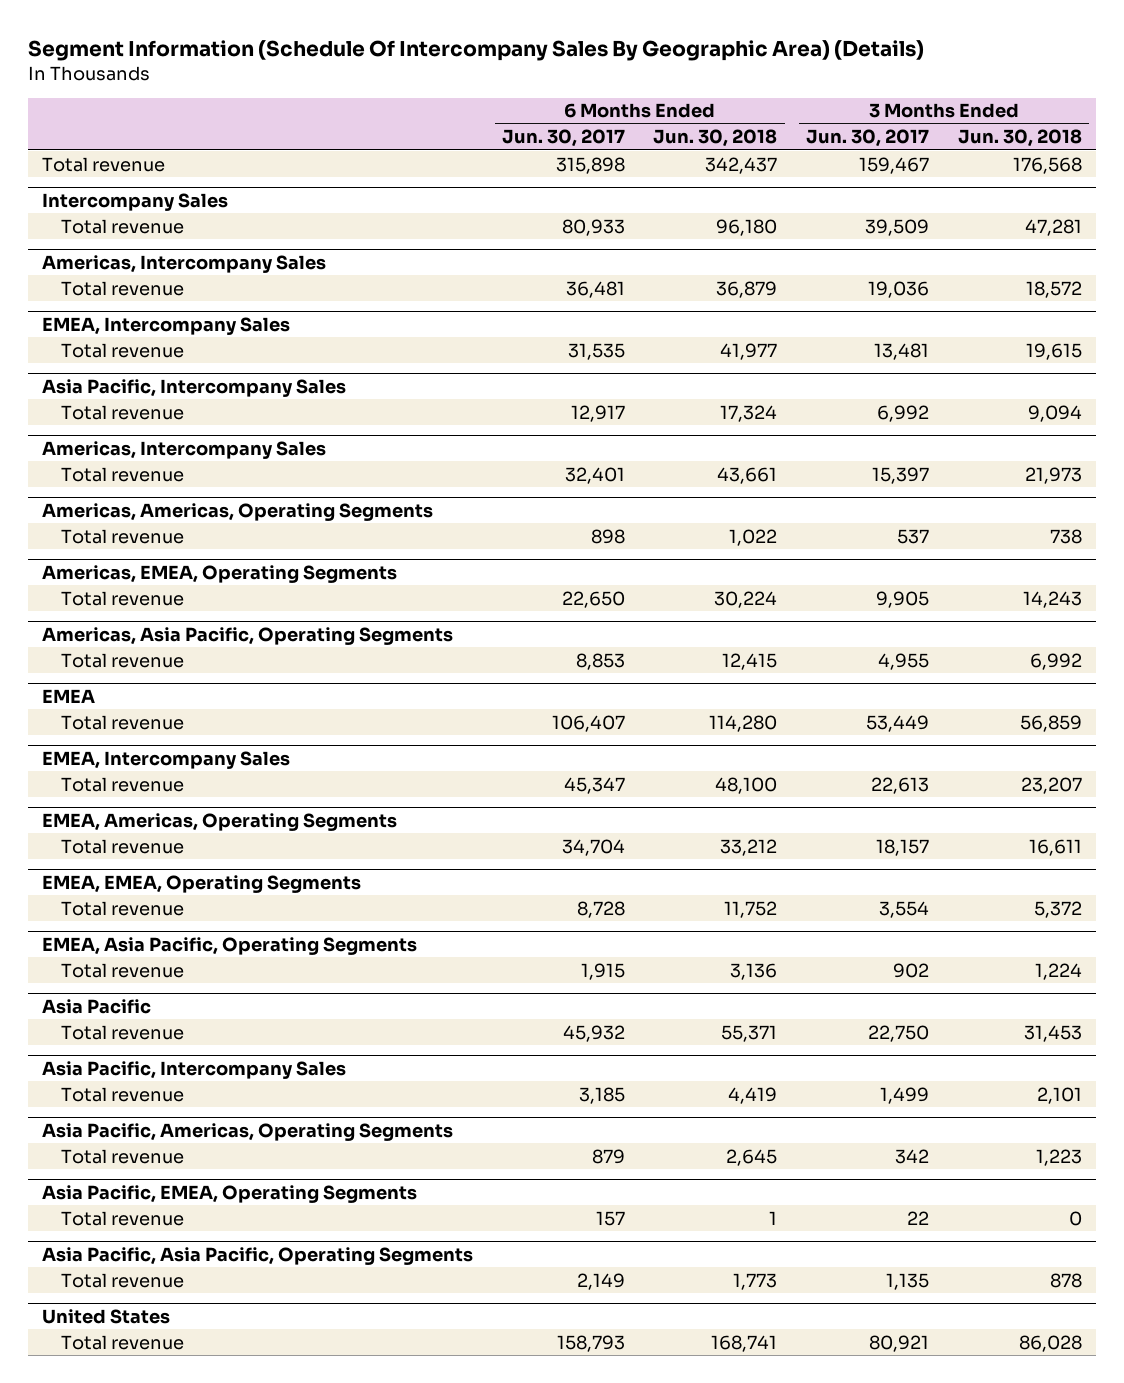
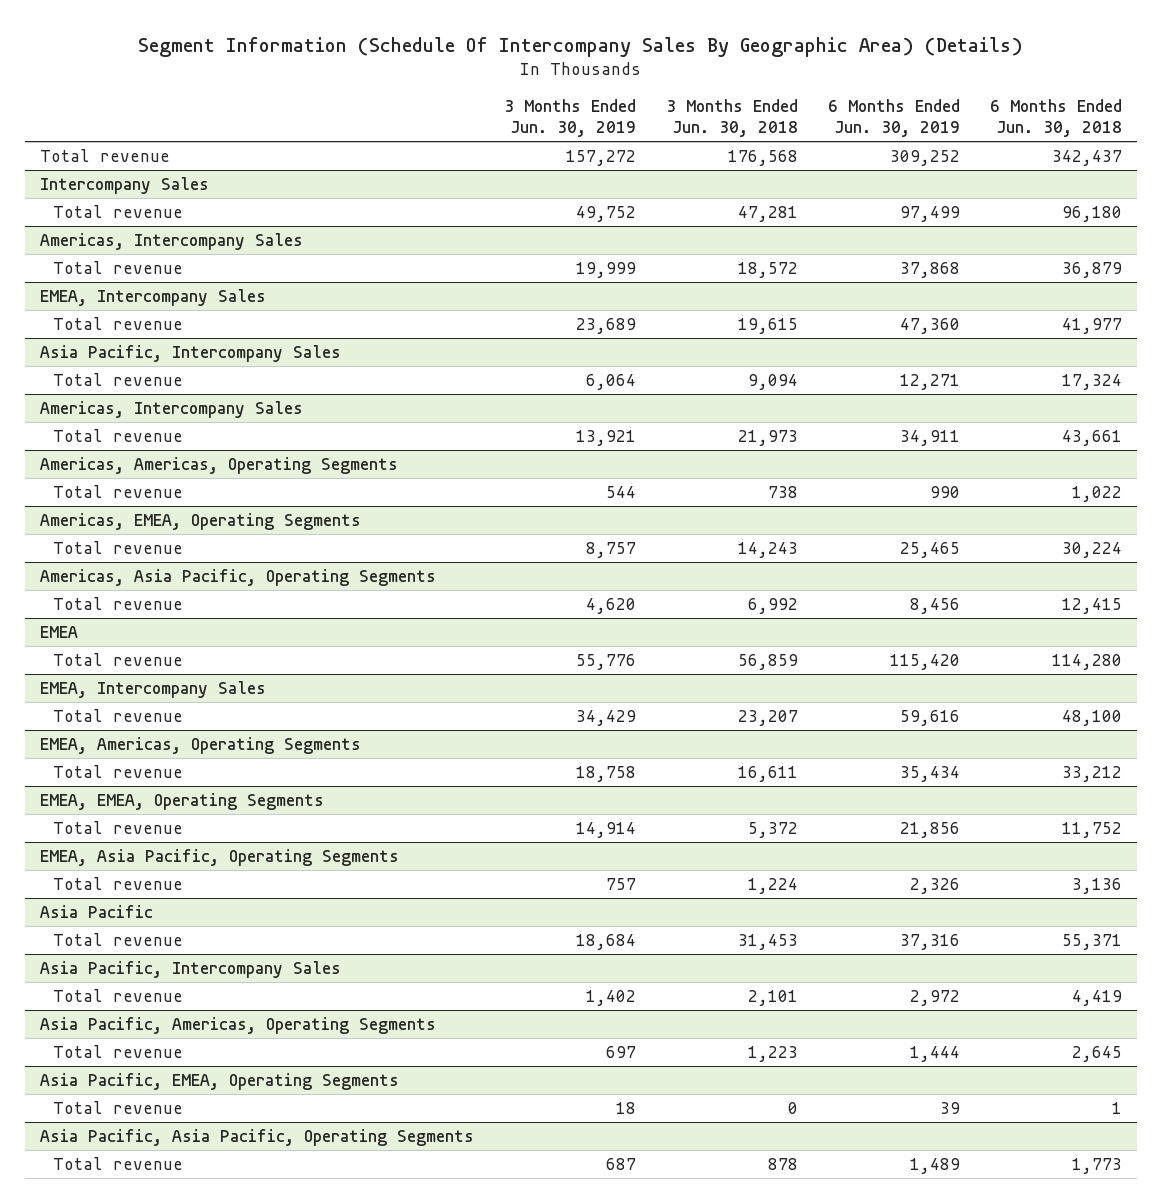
- | 6 Months Ended Jun. 30, 2017 | 6 Months Ended Jun. 30, 2018 | 3 Months Ended Jun. 30, 2017 | 3 Months Ended Jun. 30, 2018
+ | 3 Months Ended Jun. 30, 2019 | 3 Months Ended Jun. 30, 2018 | 6 Months Ended Jun. 30, 2019 | 6 Months Ended Jun. 30, 2018
- United States
- Total revenue | 158,793 | 168,741 | 80,921 | 86,028

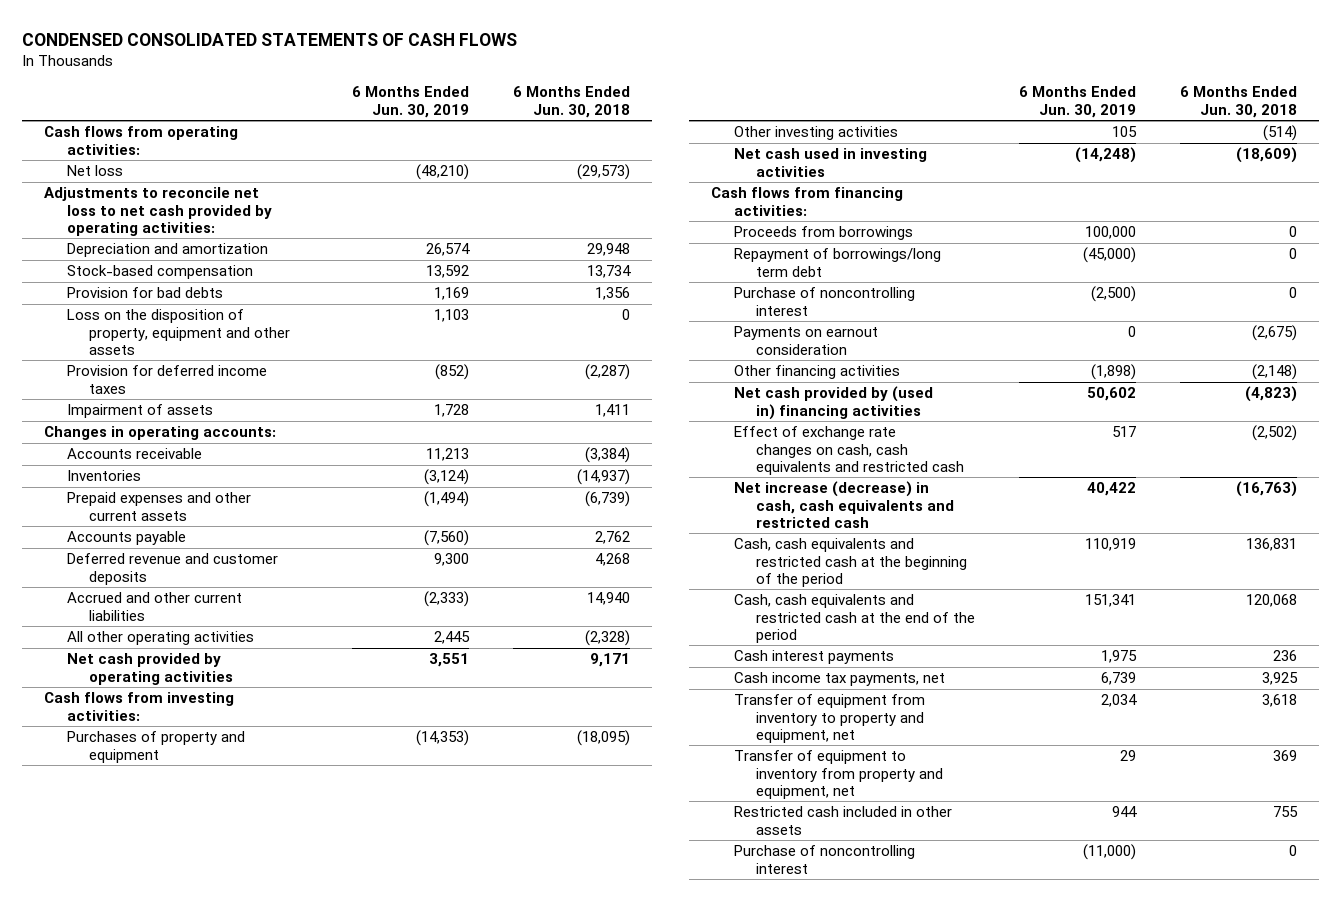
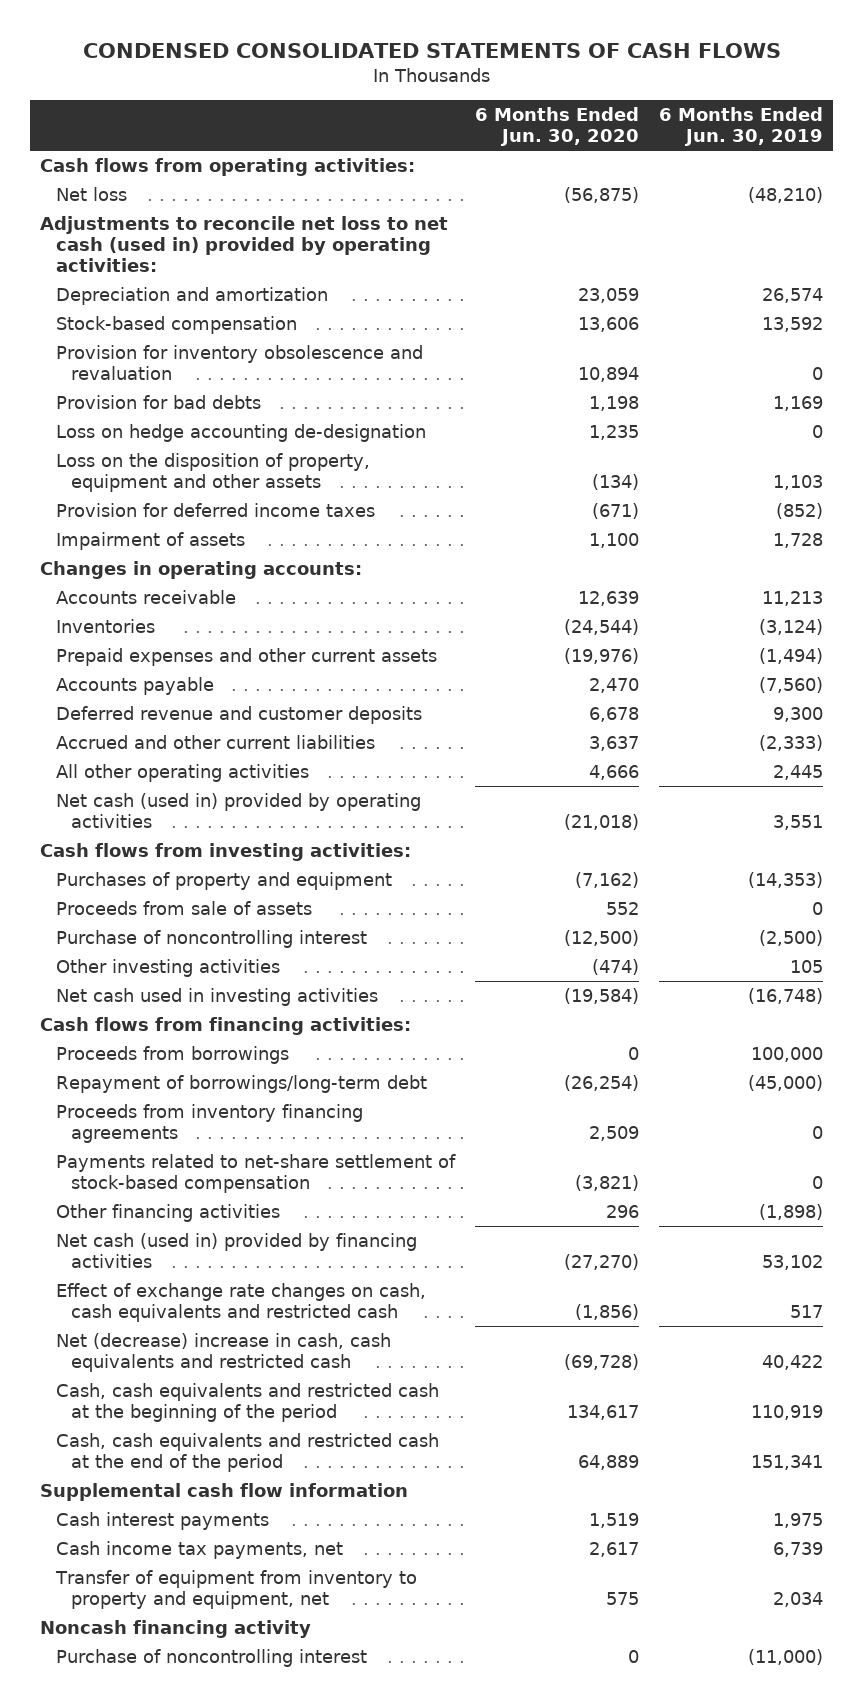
- | 6 Months Ended Jun. 30, 2019 | 6 Months Ended Jun. 30, 2018
+ | 6 Months Ended Jun. 30, 2020 | 6 Months Ended Jun. 30, 2019
- Adjustments to reconcile net loss to net cash provided by operating activities:
+ Adjustments to reconcile net loss to net cash (used in) provided by operating activities:
+ Provision for inventory obsolescence and revaluation | 10,894 | 0
+ Loss on hedge accounting de-designation | 1,235 | 0
- Net cash provided by operating activities | 3,551 | 9,171
+ Net cash (used in) provided by operating activities | (21,018) | 3,551
+ Proceeds from sale of assets | 552 | 0
moved up: Purchase of noncontrolling interest | (12,500) | (2,500)
- Net cash used in investing activities | (14,248) | (18,609)
+ Net cash used in investing activities | (19,584) | (16,748)
- Repayment of borrowings/long term debt | (45,000) | 0
- Payments on earnout consideration | 0 | (2,675)
+ Repayment of borrowings/long-term debt | (26,254) | (45,000)
+ Proceeds from inventory financing agreements | 2,509 | 0
+ Payments related to net-share settlement of stock-based compensation | (3,821) | 0
- Net cash provided by (used in) financing activities | 50,602 | (4,823)
+ Net cash (used in) provided by financing activities | (27,270) | 53,102
- Net increase (decrease) in cash, cash equivalents and restricted cash | 40,422 | (16,763)
+ Net (decrease) increase in cash, cash equivalents and restricted cash | (69,728) | 40,422
+ Supplemental cash flow information
- Transfer of equipment to inventory from property and equipment, net | 29 | 369
- Restricted cash included in other assets | 944 | 755
+ Noncash financing activity

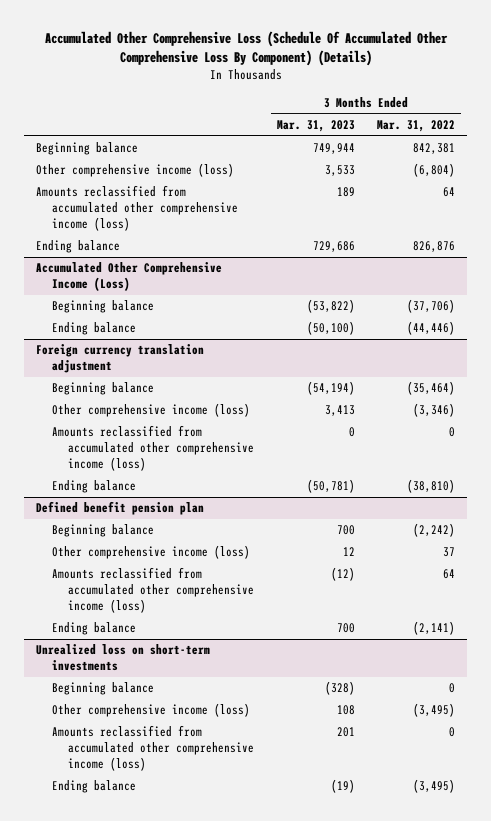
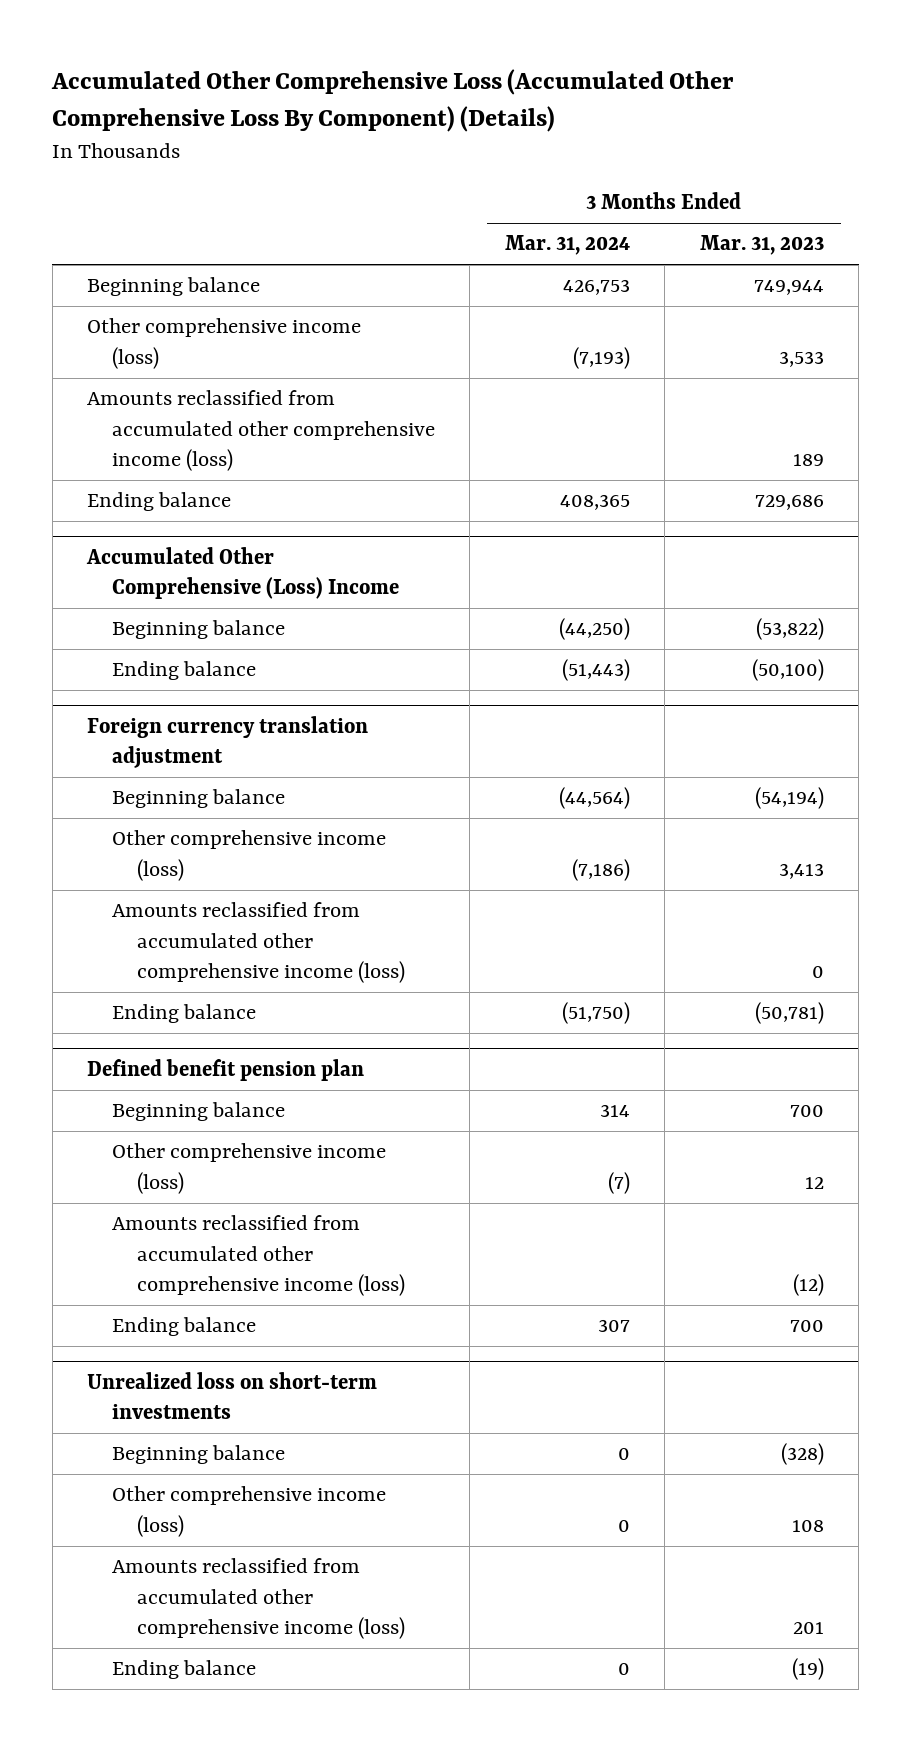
- Accumulated Other Comprehensive Loss (Schedule Of Accumulated Other Comprehensive Loss By Component) (Details)
+ Accumulated Other Comprehensive Loss (Accumulated Other Comprehensive Loss By Component) (Details)
- | 3 Months Ended Mar. 31, 2023 | 3 Months Ended Mar. 31, 2022
+ | 3 Months Ended Mar. 31, 2024 | 3 Months Ended Mar. 31, 2023
- Accumulated Other Comprehensive Income (Loss)
+ Accumulated Other Comprehensive (Loss) Income

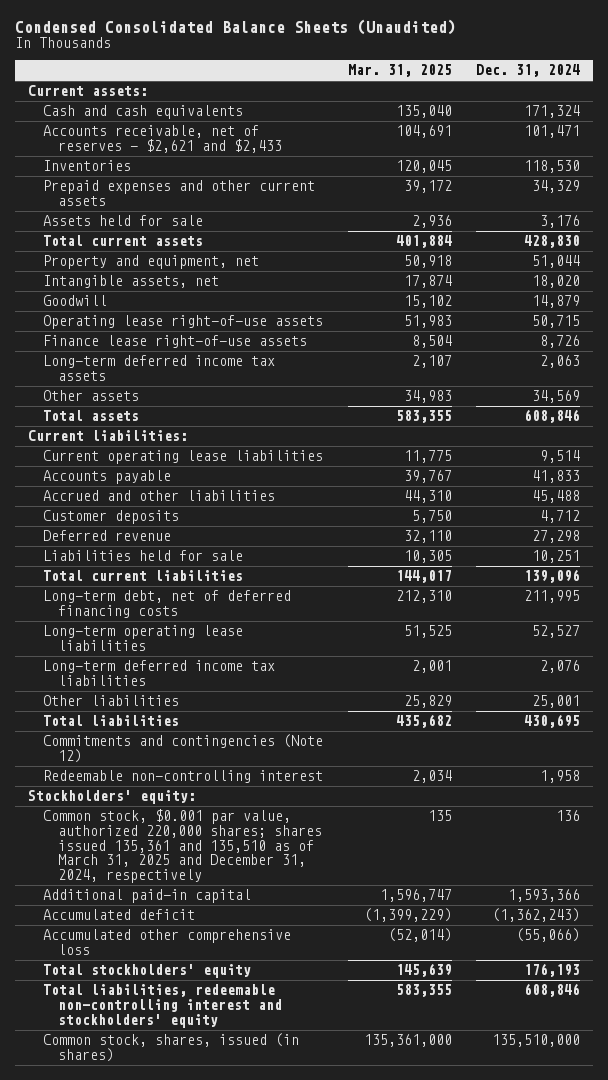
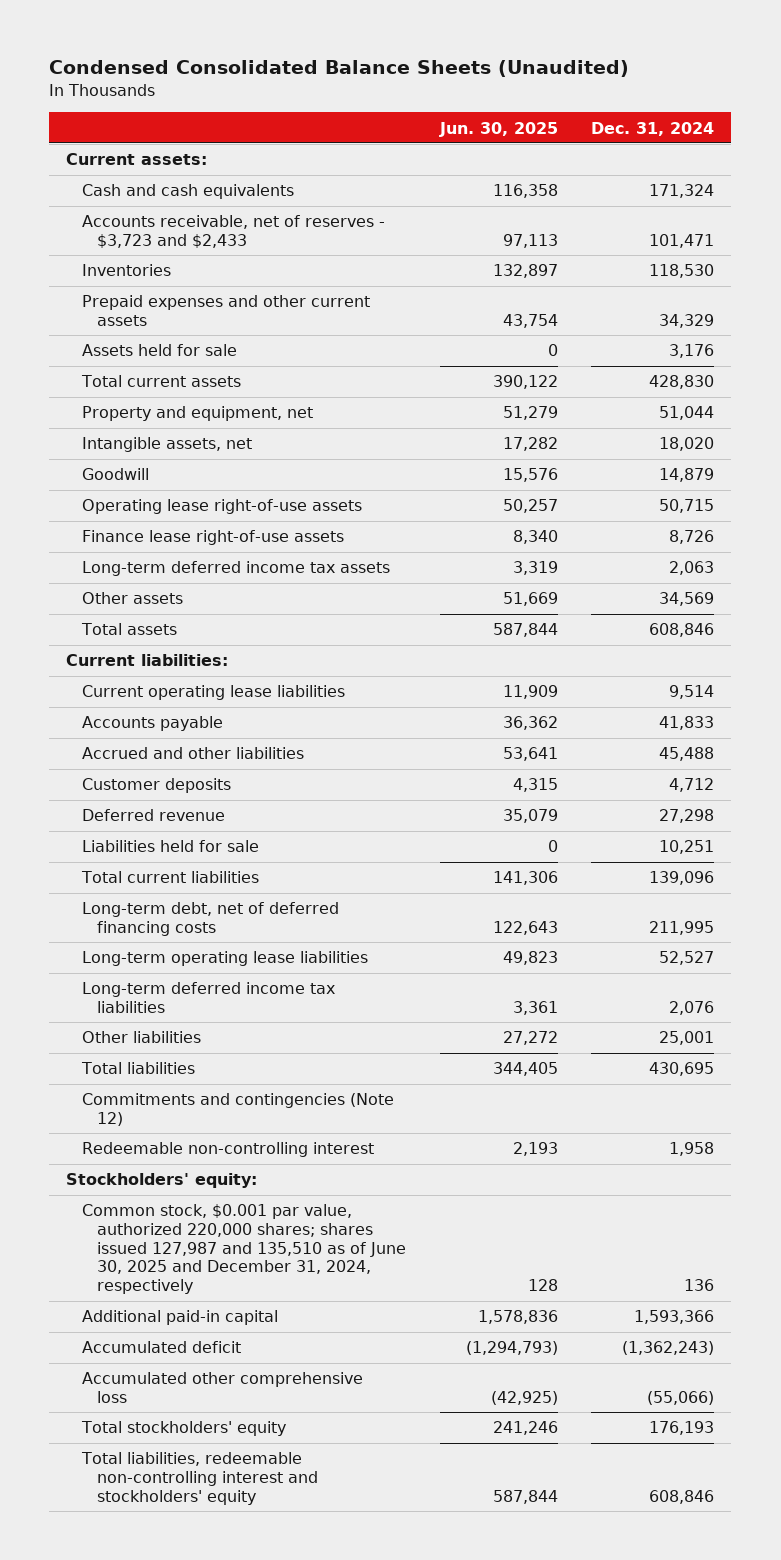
- | Mar. 31, 2025 | Dec. 31, 2024
+ | Jun. 30, 2025 | Dec. 31, 2024
- Accounts receivable, net of reserves - $2,621 and $2,433 | 104,691 | 101,471
+ Accounts receivable, net of reserves - $3,723 and $2,433 | 97,113 | 101,471
- Common stock, $0.001 par value, authorized 220,000 shares; shares issued 135,361 and 135,510 as of March 31, 2025 and December 31, 2024, respectively | 135 | 136
+ Common stock, $0.001 par value, authorized 220,000 shares; shares issued 127,987 and 135,510 as of June 30, 2025 and December 31, 2024, respectively | 128 | 136
- Common stock, shares, issued (in shares) | 135,361,000 | 135,510,000

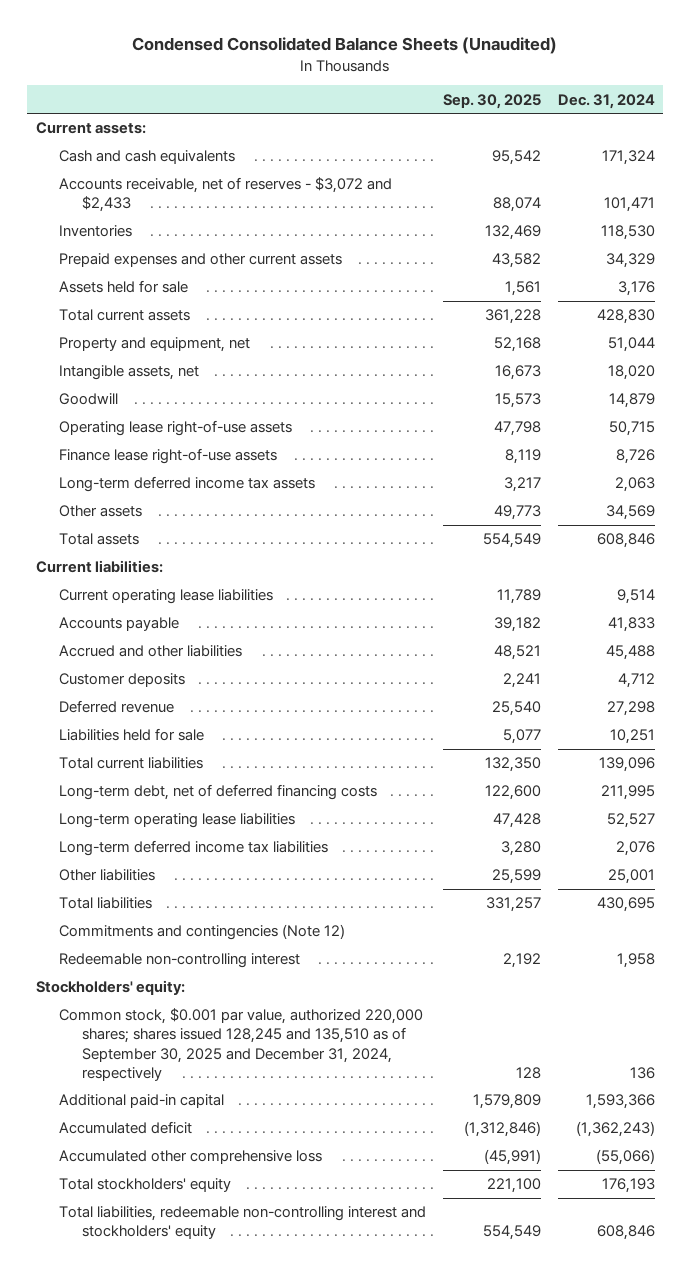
- | Jun. 30, 2025 | Dec. 31, 2024
+ | Sep. 30, 2025 | Dec. 31, 2024
- Accounts receivable, net of reserves - $3,723 and $2,433 | 97,113 | 101,471
+ Accounts receivable, net of reserves - $3,072 and $2,433 | 88,074 | 101,471
- Common stock, $0.001 par value, authorized 220,000 shares; shares issued 127,987 and 135,510 as of June 30, 2025 and December 31, 2024, respectively | 128 | 136
+ Common stock, $0.001 par value, authorized 220,000 shares; shares issued 128,245 and 135,510 as of September 30, 2025 and December 31, 2024, respectively | 128 | 136

